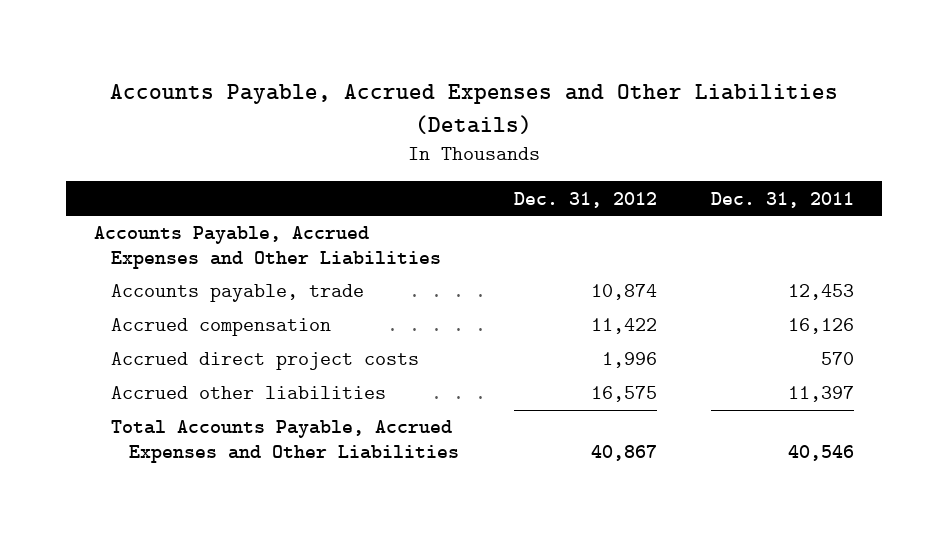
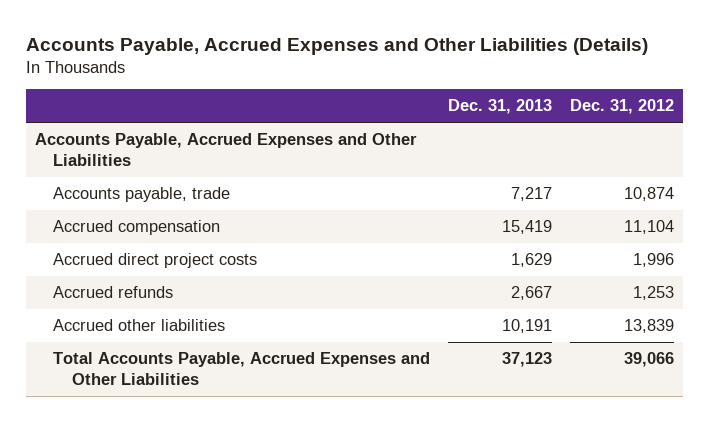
- | Dec. 31, 2012 | Dec. 31, 2011
+ | Dec. 31, 2013 | Dec. 31, 2012
- Accrued compensation | 11,422 | 16,126
+ Accrued compensation | 15,419 | 11,104
- Accrued other liabilities | 16,575 | 11,397
- Total Accounts Payable, Accrued Expenses and Other Liabilities | 40,867 | 40,546
+ Accrued refunds | 2,667 | 1,253
+ Accrued other liabilities | 10,191 | 13,839
+ Total Accounts Payable, Accrued Expenses and Other Liabilities | 37,123 | 39,066

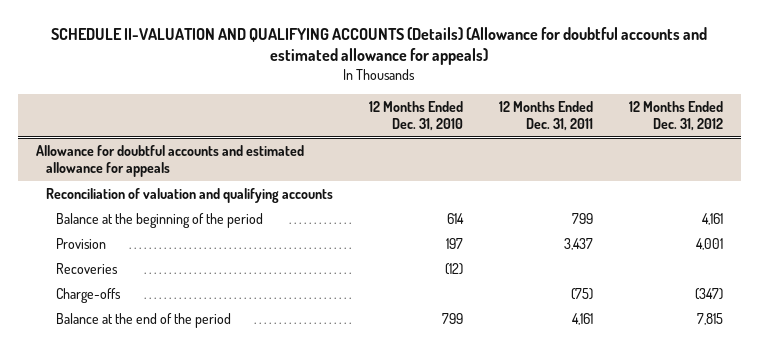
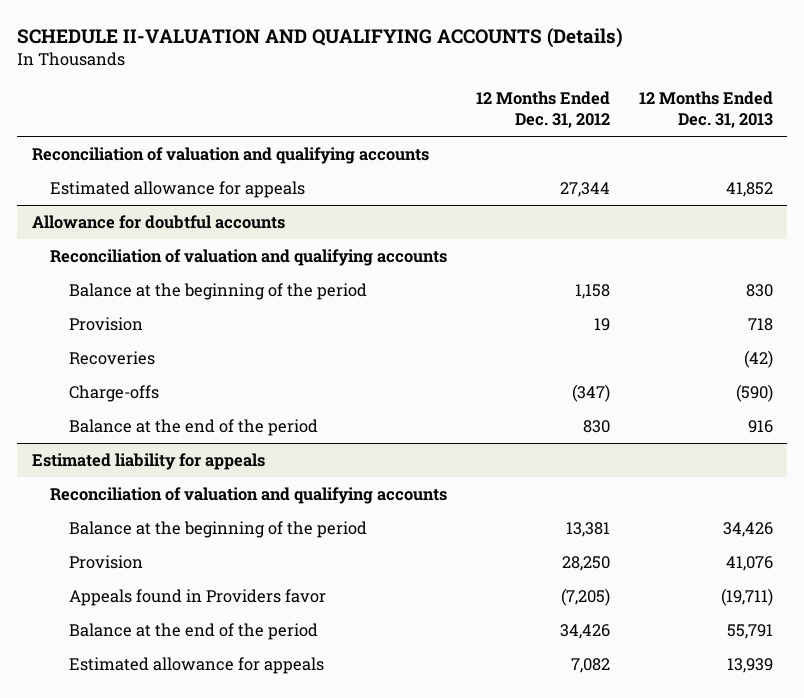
- SCHEDULE II-VALUATION AND QUALIFYING ACCOUNTS (Details) (Allowance for doubtful accounts and estimated allowance for appeals)
+ SCHEDULE II-VALUATION AND QUALIFYING ACCOUNTS (Details)
- | 12 Months Ended Dec. 31, 2010 | 12 Months Ended Dec. 31, 2011 | 12 Months Ended Dec. 31, 2012
+ | 12 Months Ended Dec. 31, 2012 | 12 Months Ended Dec. 31, 2013
- Allowance for doubtful accounts and estimated allowance for appeals
- Balance at the beginning of the period | 614 | 799 | 4,161
- Provision | 197 | 3,437 | 4,001
+ Estimated allowance for appeals | 27,344 | 41,852
+ Allowance for doubtful accounts
+ Reconciliation of valuation and qualifying accounts
+ Balance at the beginning of the period | 1,158 | 830
+ Provision | 19 | 718
- Balance at the end of the period | 799 | 4,161 | 7,815
+ Balance at the end of the period | 830 | 916
+ Estimated liability for appeals
+ Reconciliation of valuation and qualifying accounts
+ Balance at the beginning of the period | 13,381 | 34,426
+ Provision | 28,250 | 41,076
+ Appeals found in Providers favor | (7,205) | (19,711)
+ Balance at the end of the period | 34,426 | 55,791
+ Estimated allowance for appeals | 7,082 | 13,939

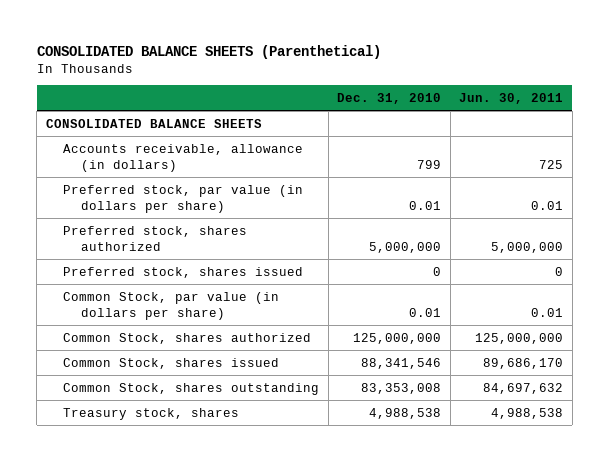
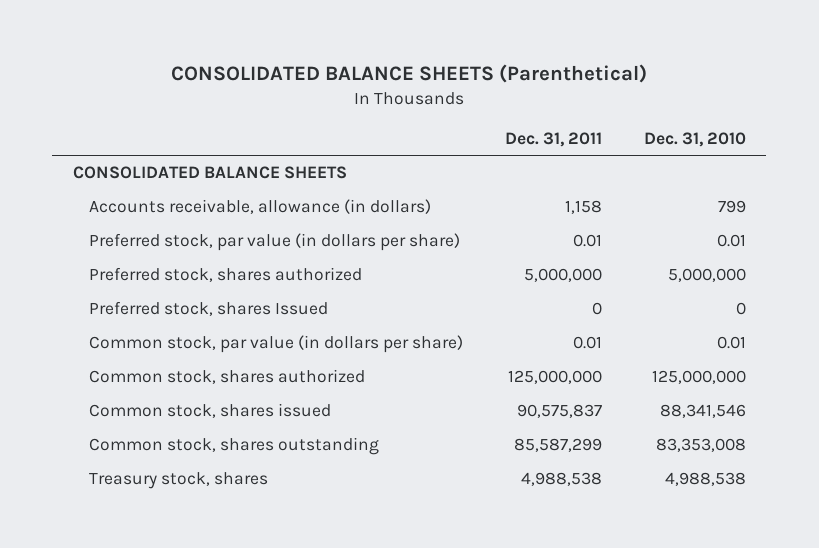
- | Dec. 31, 2010 | Jun. 30, 2011
+ | Dec. 31, 2011 | Dec. 31, 2010
- Preferred stock, shares issued | 0 | 0
- Common Stock, par value (in dollars per share) | 0.01 | 0.01
- Common Stock, shares authorized | 125,000,000 | 125,000,000
- Common Stock, shares issued | 88,341,546 | 89,686,170
- Common Stock, shares outstanding | 83,353,008 | 84,697,632
+ Preferred stock, shares Issued | 0 | 0
+ Common stock, par value (in dollars per share) | 0.01 | 0.01
+ Common stock, shares authorized | 125,000,000 | 125,000,000
+ Common stock, shares issued | 90,575,837 | 88,341,546
+ Common stock, shares outstanding | 85,587,299 | 83,353,008

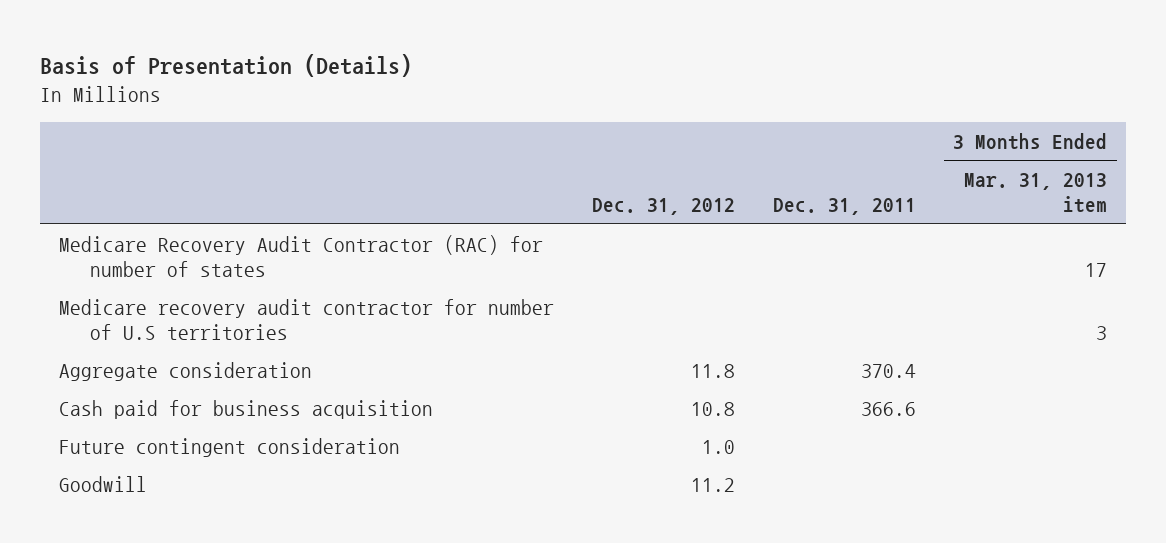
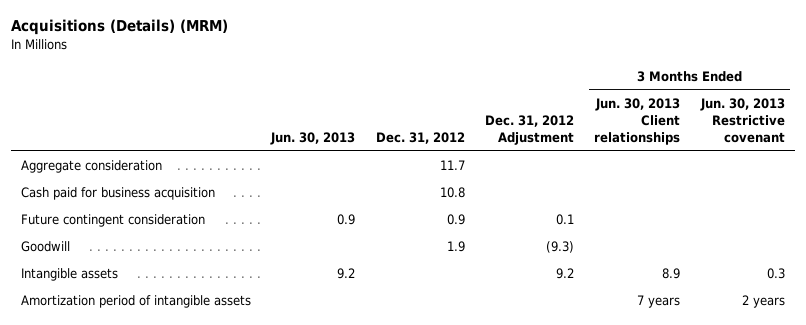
- Basis of Presentation (Details)
+ Acquisitions (Details) (MRM)
- | Dec. 31, 2012 | Dec. 31, 2011 | 3 Months Ended Mar. 31, 2013 item
+ | Jun. 30, 2013 | Dec. 31, 2012 | Dec. 31, 2012 Adjustment | 3 Months Ended Jun. 30, 2013 Client relationships | 3 Months Ended Jun. 30, 2013 Restrictive covenant
- Medicare Recovery Audit Contractor (RAC) for number of states | | | 17
- Medicare recovery audit contractor for number of U.S territories | | | 3
- Aggregate consideration | 11.8 | 370.4 |
+ Aggregate consideration | | 11.7 | | |
- Future contingent consideration | 1.0 | |
- Goodwill | 11.2 | |
+ Future contingent consideration | 0.9 | 0.9 | 0.1 | |
+ Goodwill | | 1.9 | (9.3) | |
+ Intangible assets | 9.2 | | 9.2 | 8.9 | 0.3
+ Amortization period of intangible assets | | | | 7 years | 2 years

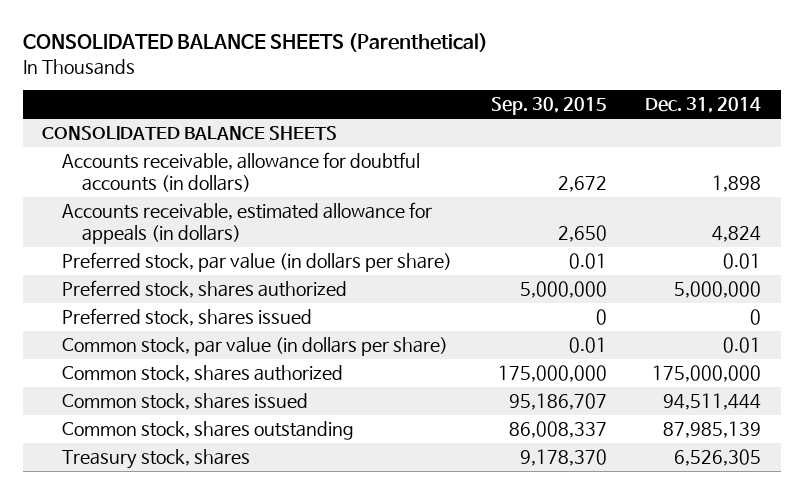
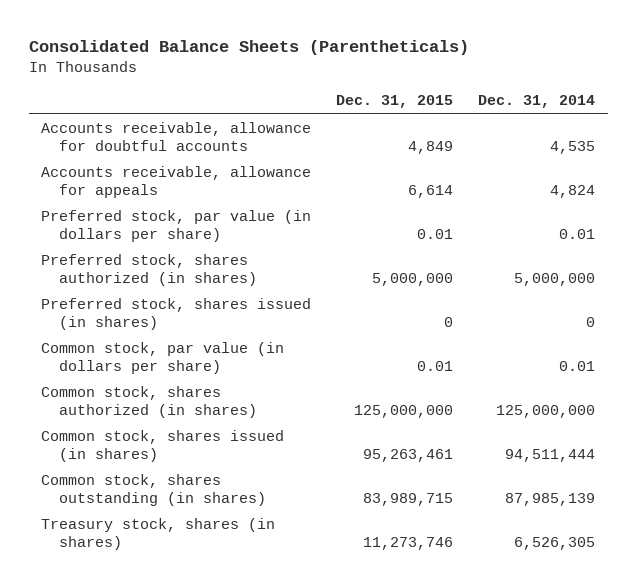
- CONSOLIDATED BALANCE SHEETS (Parenthetical)
+ Consolidated Balance Sheets (Parentheticals)
- | Sep. 30, 2015 | Dec. 31, 2014
+ | Dec. 31, 2015 | Dec. 31, 2014
- CONSOLIDATED BALANCE SHEETS
- Accounts receivable, allowance for doubtful accounts (in dollars) | 2,672 | 1,898
- Accounts receivable, estimated allowance for appeals (in dollars) | 2,650 | 4,824
+ Accounts receivable, allowance for doubtful accounts | 4,849 | 4,535
+ Accounts receivable, allowance for appeals | 6,614 | 4,824
- Preferred stock, shares authorized | 5,000,000 | 5,000,000
- Preferred stock, shares issued | 0 | 0
+ Preferred stock, shares authorized (in shares) | 5,000,000 | 5,000,000
+ Preferred stock, shares issued (in shares) | 0 | 0
- Common stock, shares authorized | 175,000,000 | 175,000,000
- Common stock, shares issued | 95,186,707 | 94,511,444
- Common stock, shares outstanding | 86,008,337 | 87,985,139
- Treasury stock, shares | 9,178,370 | 6,526,305
+ Common stock, shares authorized (in shares) | 125,000,000 | 125,000,000
+ Common stock, shares issued (in shares) | 95,263,461 | 94,511,444
+ Common stock, shares outstanding (in shares) | 83,989,715 | 87,985,139
+ Treasury stock, shares (in shares) | 11,273,746 | 6,526,305

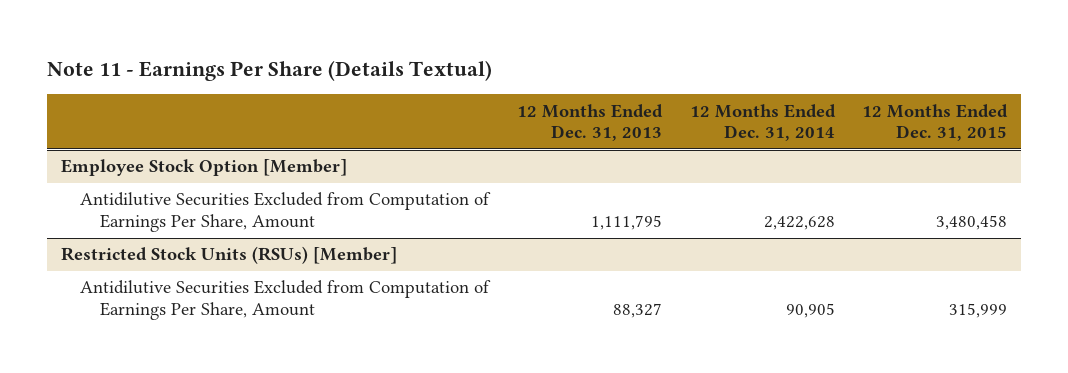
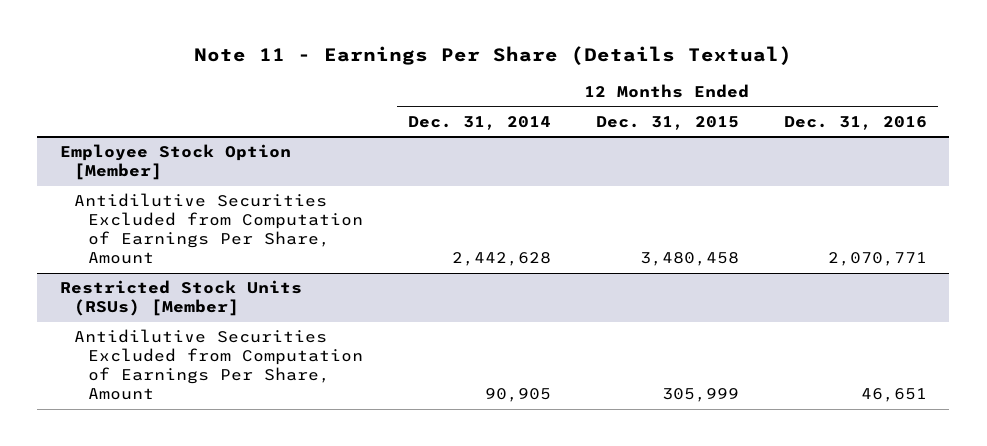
- | 12 Months Ended Dec. 31, 2013 | 12 Months Ended Dec. 31, 2014 | 12 Months Ended Dec. 31, 2015
+ | 12 Months Ended Dec. 31, 2014 | 12 Months Ended Dec. 31, 2015 | 12 Months Ended Dec. 31, 2016
@ Employee Stock Option [Member]
- Antidilutive Securities Excluded from Computation of Earnings Per Share, Amount | 1,111,795 | 2,422,628 | 3,480,458
+ Antidilutive Securities Excluded from Computation of Earnings Per Share, Amount | 2,442,628 | 3,480,458 | 2,070,771
@ Restricted Stock Units (RSUs) [Member]
- Antidilutive Securities Excluded from Computation of Earnings Per Share, Amount | 88,327 | 90,905 | 315,999
+ Antidilutive Securities Excluded from Computation of Earnings Per Share, Amount | 90,905 | 305,999 | 46,651

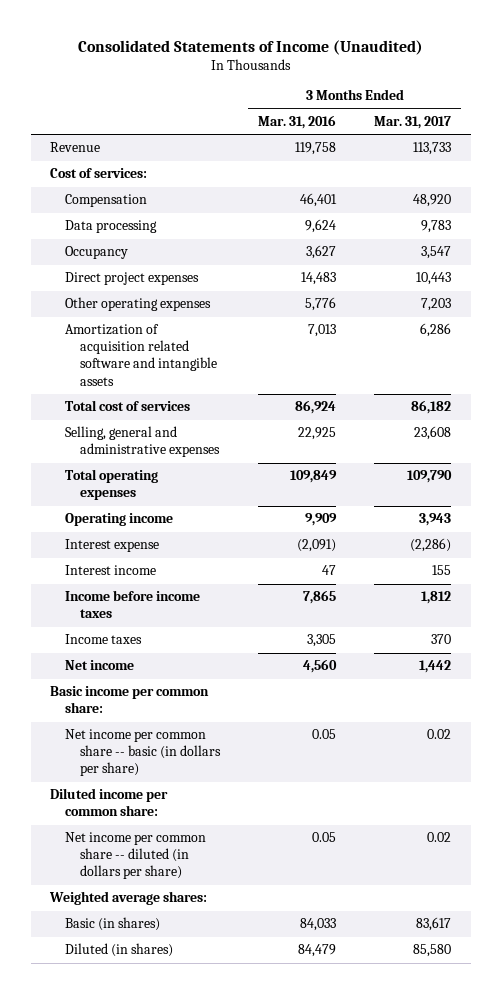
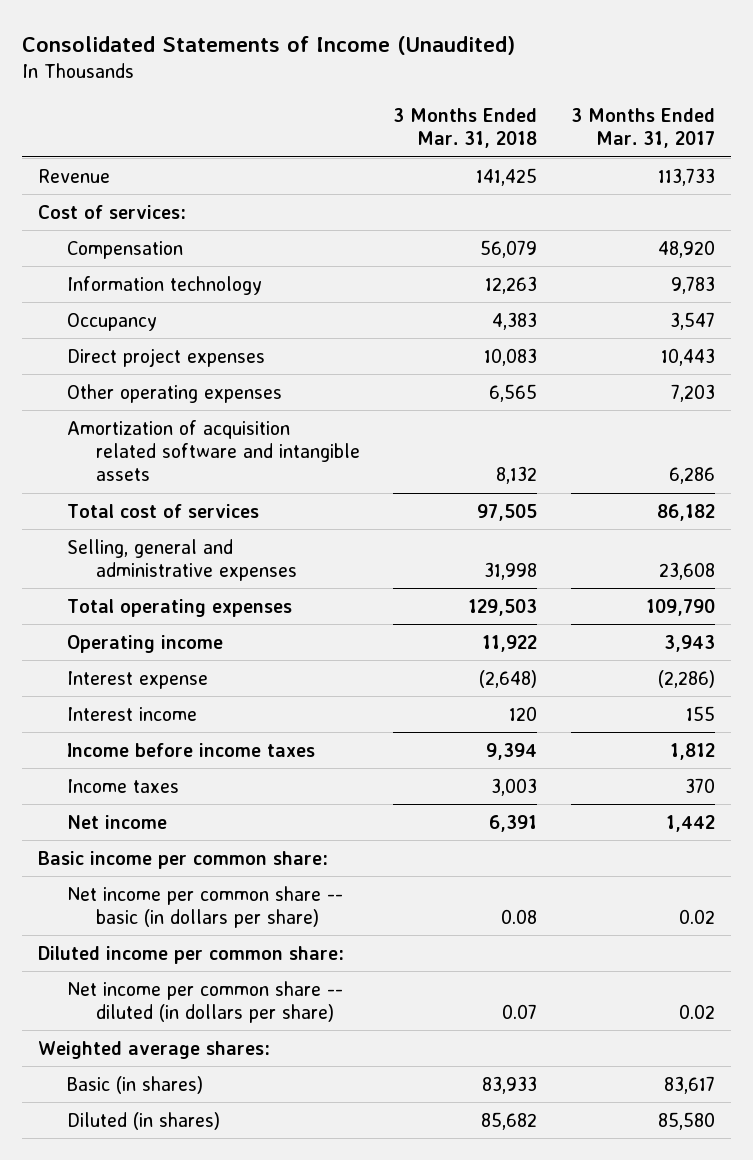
- | 3 Months Ended Mar. 31, 2016 | 3 Months Ended Mar. 31, 2017
+ | 3 Months Ended Mar. 31, 2018 | 3 Months Ended Mar. 31, 2017
- Data processing | 9,624 | 9,783
+ Information technology | 12,263 | 9,783

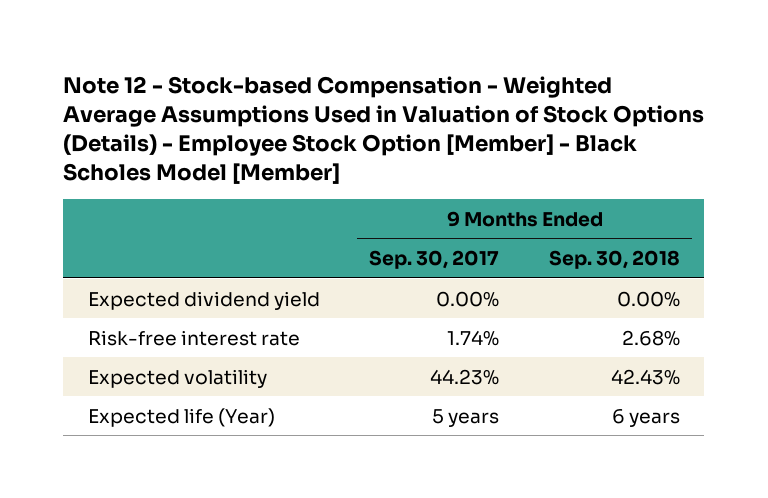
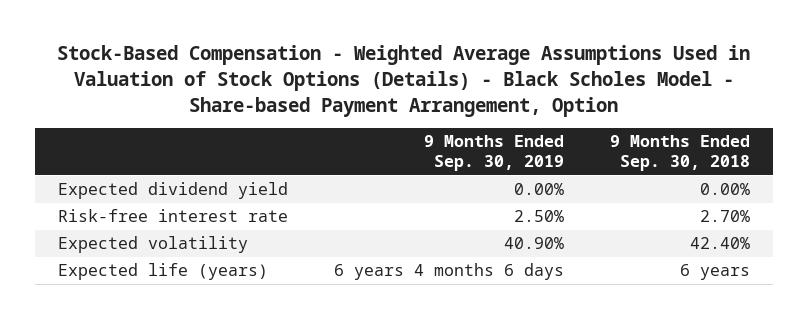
- Note 12 - Stock-based Compensation - Weighted Average Assumptions Used in Valuation of Stock Options (Details) - Employee Stock Option [Member] - Black Scholes Model [Member]
+ Stock-Based Compensation - Weighted Average Assumptions Used in Valuation of Stock Options (Details) - Black Scholes Model - Share-based Payment Arrangement, Option
- | 9 Months Ended Sep. 30, 2017 | 9 Months Ended Sep. 30, 2018
+ | 9 Months Ended Sep. 30, 2019 | 9 Months Ended Sep. 30, 2018
- Risk-free interest rate | 1.74% | 2.68%
- Expected volatility | 44.23% | 42.43%
- Expected life (Year) | 5 years | 6 years
+ Risk-free interest rate | 2.50% | 2.70%
+ Expected volatility | 40.90% | 42.40%
+ Expected life (years) | 6 years 4 months 6 days | 6 years

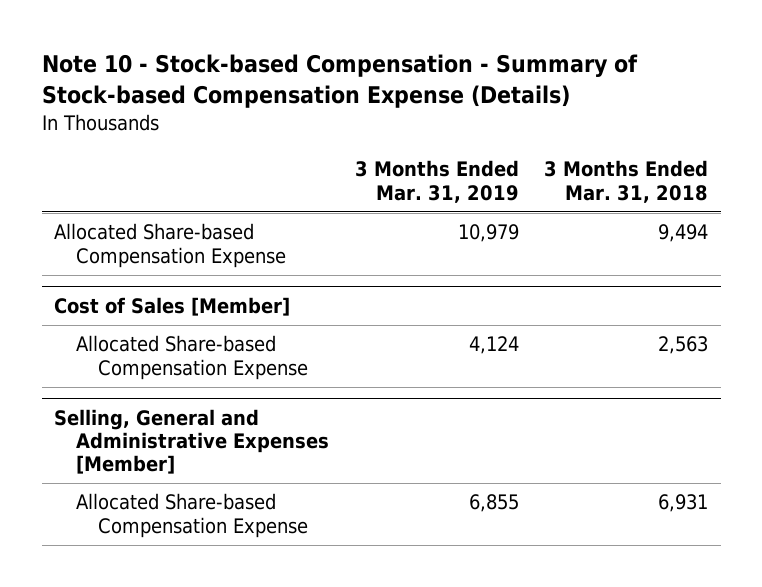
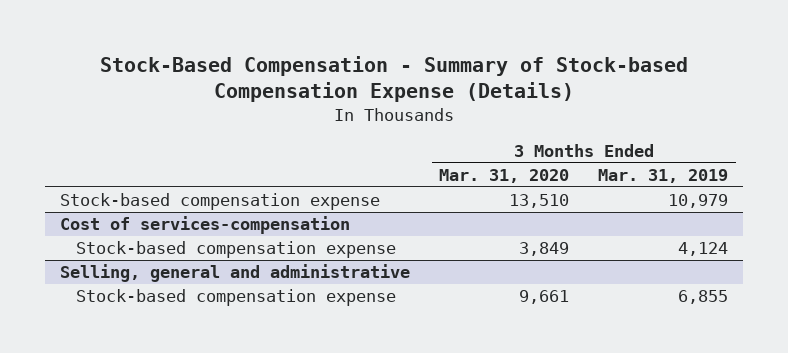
- Note 10 - Stock-based Compensation - Summary of Stock-based Compensation Expense (Details)
+ Stock-Based Compensation - Summary of Stock-based Compensation Expense (Details)
- | 3 Months Ended Mar. 31, 2019 | 3 Months Ended Mar. 31, 2018
+ | 3 Months Ended Mar. 31, 2020 | 3 Months Ended Mar. 31, 2019
- Allocated Share-based Compensation Expense | 10,979 | 9,494
- Cost of Sales [Member]
- Allocated Share-based Compensation Expense | 4,124 | 2,563
- Selling, General and Administrative Expenses [Member]
- Allocated Share-based Compensation Expense | 6,855 | 6,931
+ Stock-based compensation expense | 13,510 | 10,979
+ Cost of services-compensation
+ Stock-based compensation expense | 3,849 | 4,124
+ Selling, general and administrative
+ Stock-based compensation expense | 9,661 | 6,855

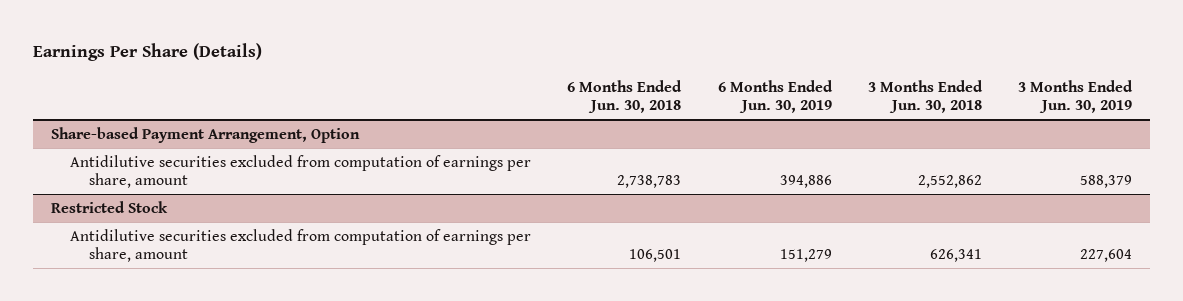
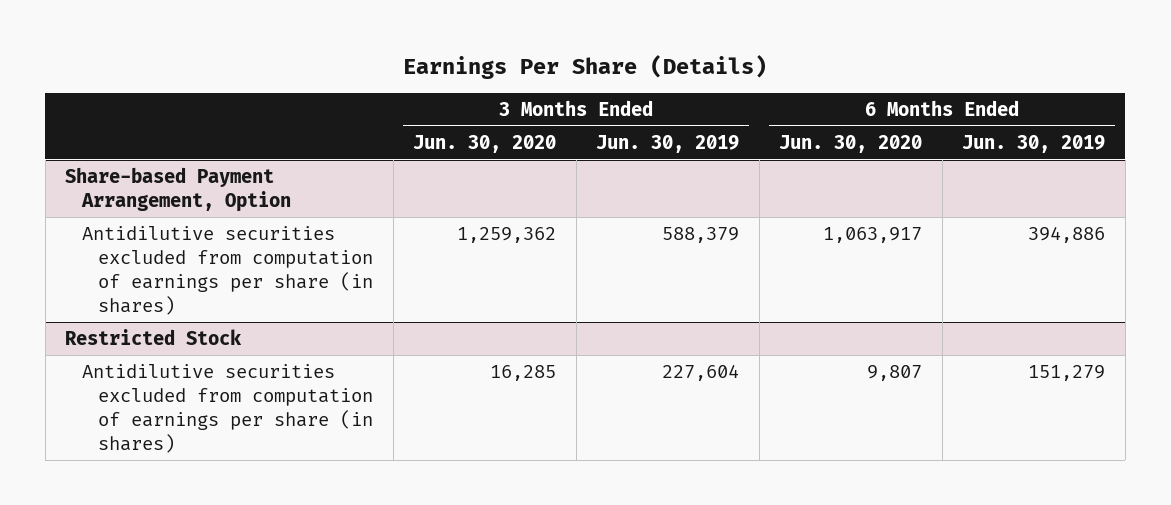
- | 6 Months Ended Jun. 30, 2018 | 6 Months Ended Jun. 30, 2019 | 3 Months Ended Jun. 30, 2018 | 3 Months Ended Jun. 30, 2019
+ | 3 Months Ended Jun. 30, 2020 | 3 Months Ended Jun. 30, 2019 | 6 Months Ended Jun. 30, 2020 | 6 Months Ended Jun. 30, 2019
@ Share-based Payment Arrangement, Option
- Antidilutive securities excluded from computation of earnings per share, amount | 2,738,783 | 394,886 | 2,552,862 | 588,379
+ Antidilutive securities excluded from computation of earnings per share (in shares) | 1,259,362 | 588,379 | 1,063,917 | 394,886
@ Restricted Stock
- Antidilutive securities excluded from computation of earnings per share, amount | 106,501 | 151,279 | 626,341 | 227,604
+ Antidilutive securities excluded from computation of earnings per share (in shares) | 16,285 | 227,604 | 9,807 | 151,279

